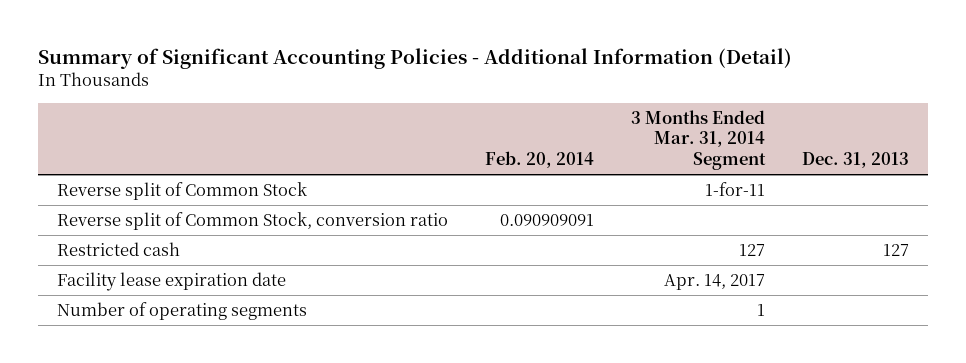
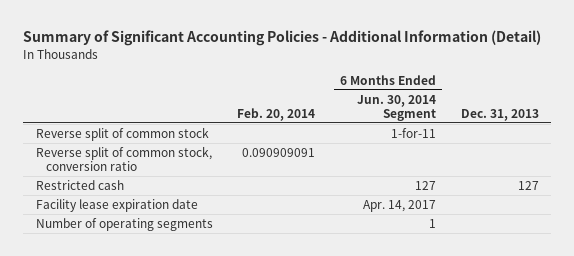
- | Feb. 20, 2014 | 3 Months Ended Mar. 31, 2014 Segment | Dec. 31, 2013
+ | Feb. 20, 2014 | 6 Months Ended Jun. 30, 2014 Segment | Dec. 31, 2013
- Reverse split of Common Stock | | 1-for-11 |
- Reverse split of Common Stock, conversion ratio | 0.090909091 | |
+ Reverse split of common stock | | 1-for-11 |
+ Reverse split of common stock, conversion ratio | 0.090909091 | |

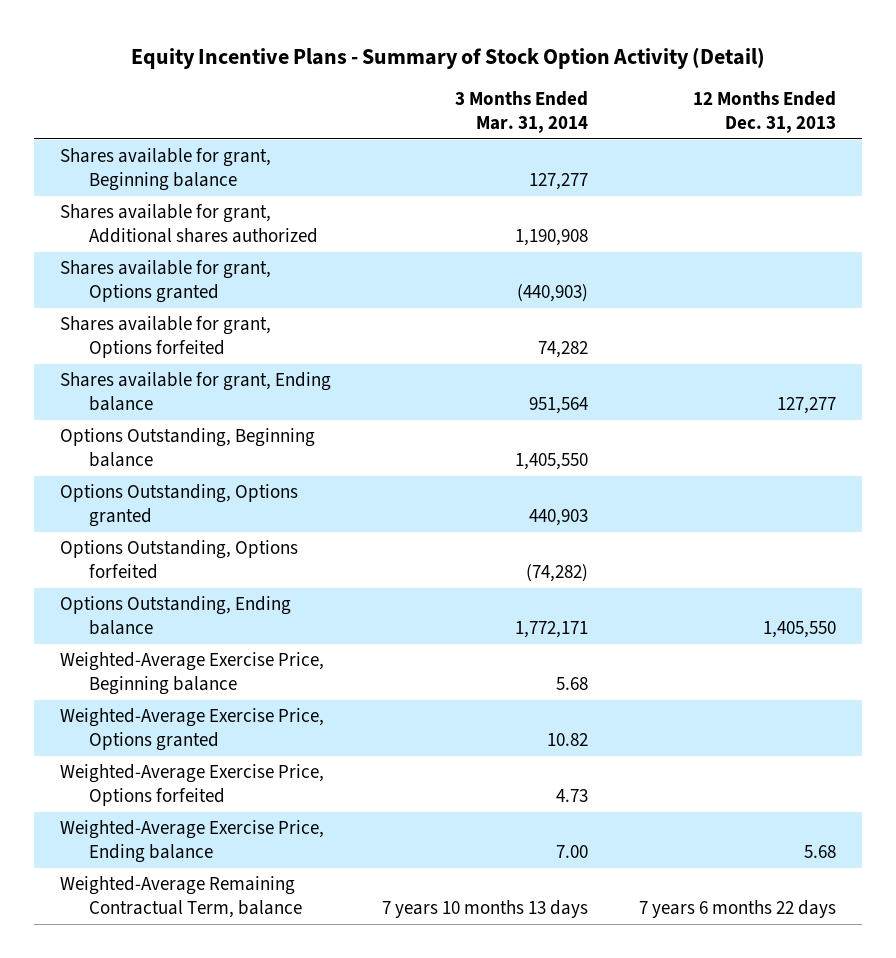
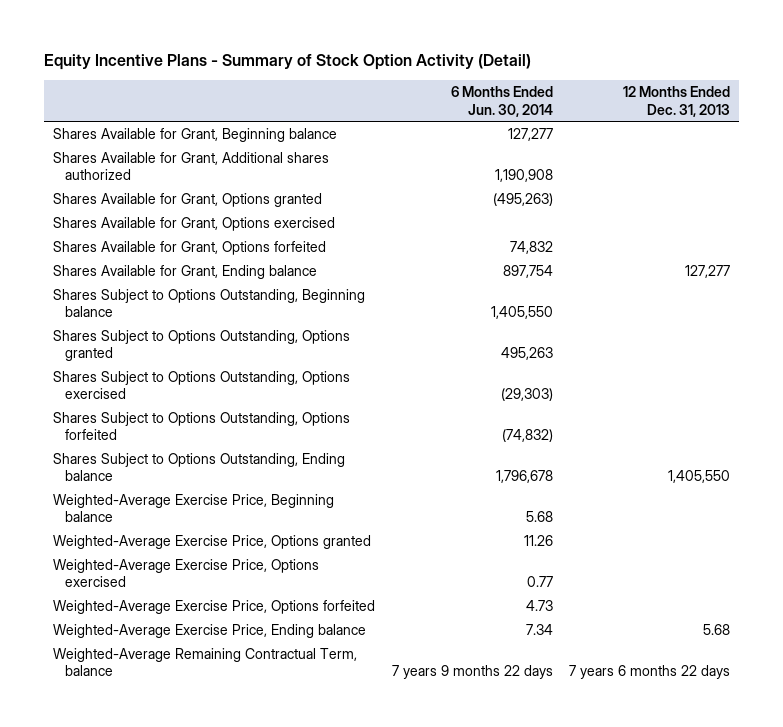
- | 3 Months Ended Mar. 31, 2014 | 12 Months Ended Dec. 31, 2013
+ | 6 Months Ended Jun. 30, 2014 | 12 Months Ended Dec. 31, 2013
- Shares available for grant, Beginning balance | 127,277 |
- Shares available for grant, Additional shares authorized | 1,190,908 |
- Shares available for grant, Options granted | (440,903) |
- Shares available for grant, Options forfeited | 74,282 |
- Shares available for grant, Ending balance | 951,564 | 127,277
- Options Outstanding, Beginning balance | 1,405,550 |
- Options Outstanding, Options granted | 440,903 |
- Options Outstanding, Options forfeited | (74,282) |
- Options Outstanding, Ending balance | 1,772,171 | 1,405,550
+ Shares Available for Grant, Beginning balance | 127,277 |
+ Shares Available for Grant, Additional shares authorized | 1,190,908 |
+ Shares Available for Grant, Options granted | (495,263) |
+ Shares Available for Grant, Options exercised
+ Shares Available for Grant, Options forfeited | 74,832 |
+ Shares Available for Grant, Ending balance | 897,754 | 127,277
+ Shares Subject to Options Outstanding, Beginning balance | 1,405,550 |
+ Shares Subject to Options Outstanding, Options granted | 495,263 |
+ Shares Subject to Options Outstanding, Options exercised | (29,303) |
+ Shares Subject to Options Outstanding, Options forfeited | (74,832) |
+ Shares Subject to Options Outstanding, Ending balance | 1,796,678 | 1,405,550
+ Weighted-Average Exercise Price, Options exercised | 0.77 |

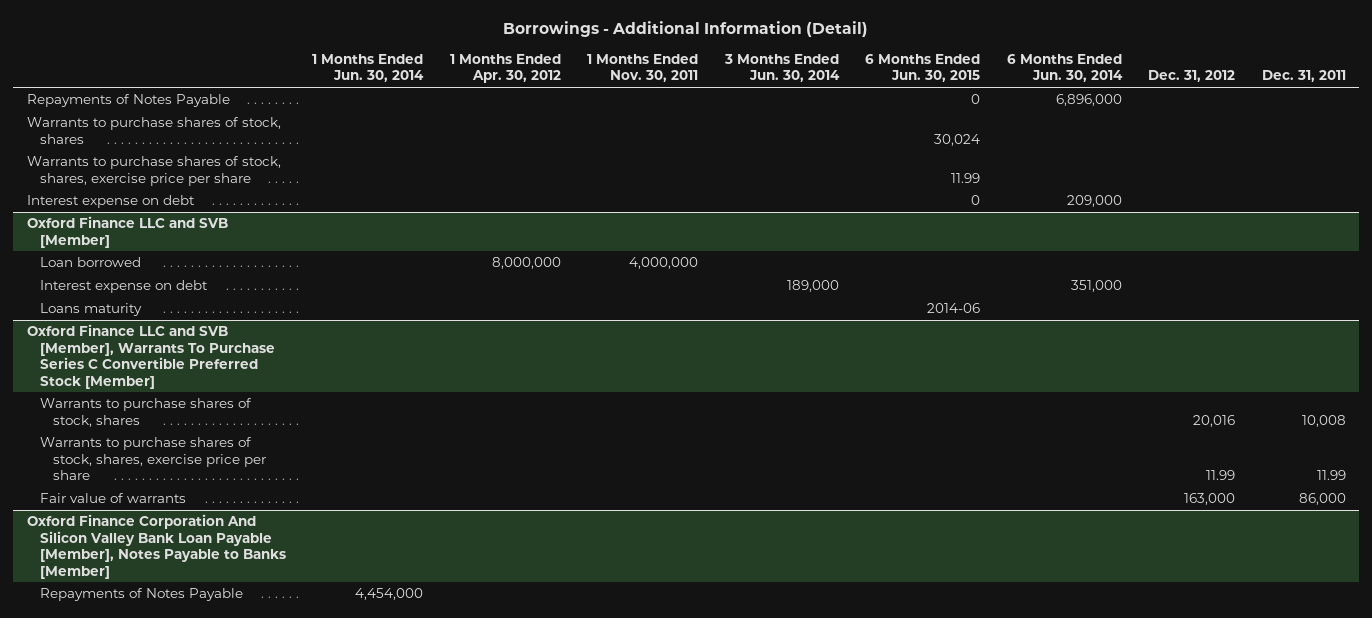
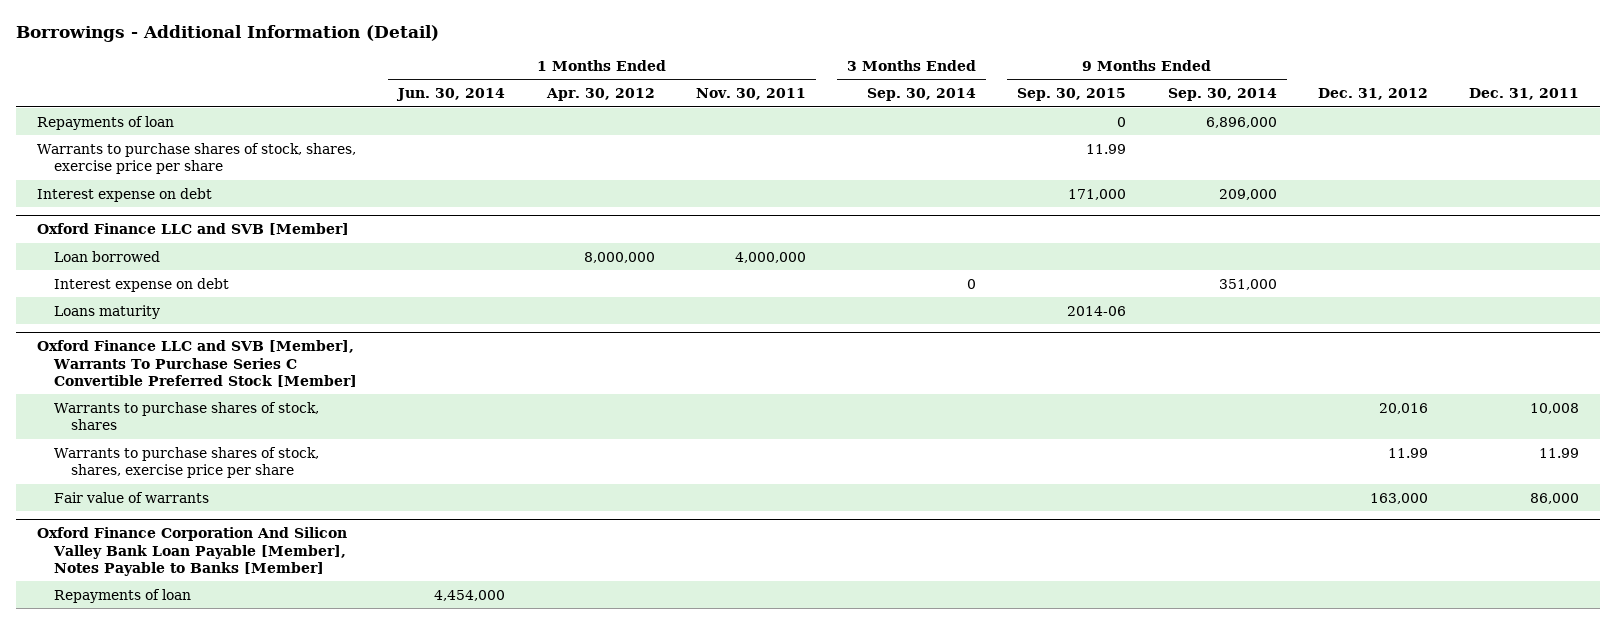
- | 1 Months Ended Jun. 30, 2014 | 1 Months Ended Apr. 30, 2012 | 1 Months Ended Nov. 30, 2011 | 3 Months Ended Jun. 30, 2014 | 6 Months Ended Jun. 30, 2015 | 6 Months Ended Jun. 30, 2014 | Dec. 31, 2012 | Dec. 31, 2011
+ | 1 Months Ended Jun. 30, 2014 | 1 Months Ended Apr. 30, 2012 | 1 Months Ended Nov. 30, 2011 | 3 Months Ended Sep. 30, 2014 | 9 Months Ended Sep. 30, 2015 | 9 Months Ended Sep. 30, 2014 | Dec. 31, 2012 | Dec. 31, 2011
- Repayments of Notes Payable | | | | | 0 | 6,896,000 | |
- Warrants to purchase shares of stock, shares | | | | | 30,024 | | |
+ Repayments of loan | | | | | 0 | 6,896,000 | |
@ Oxford Finance Corporation And Silicon Valley Bank Loan Payable [Member], Notes Payable to Banks [Member]
- Repayments of Notes Payable | 4,454,000 | | | | | | |
+ Repayments of loan | 4,454,000 | | | | | | |

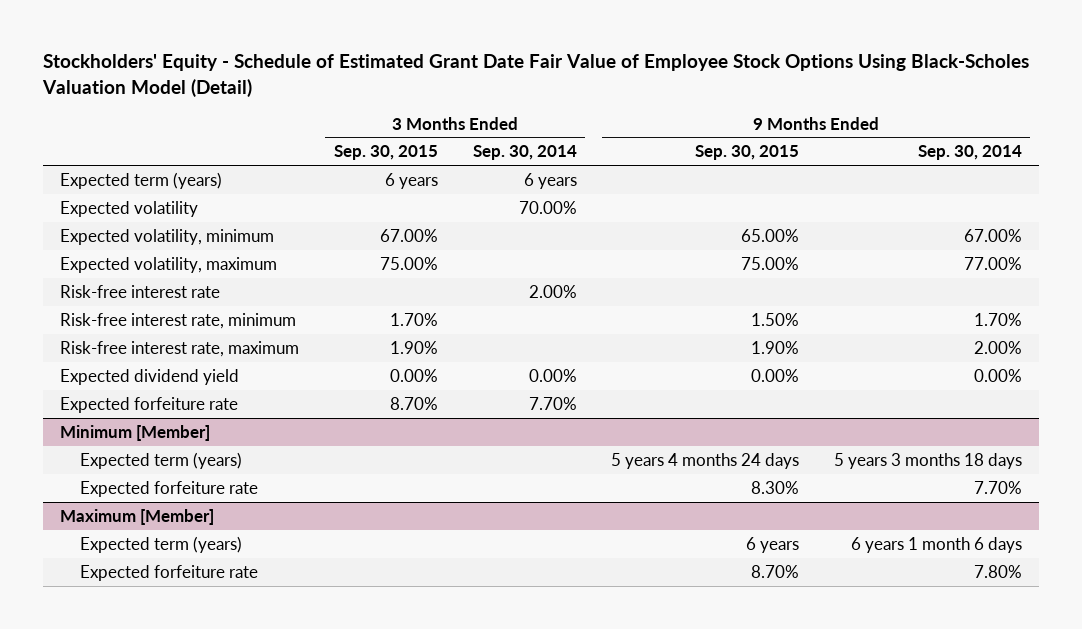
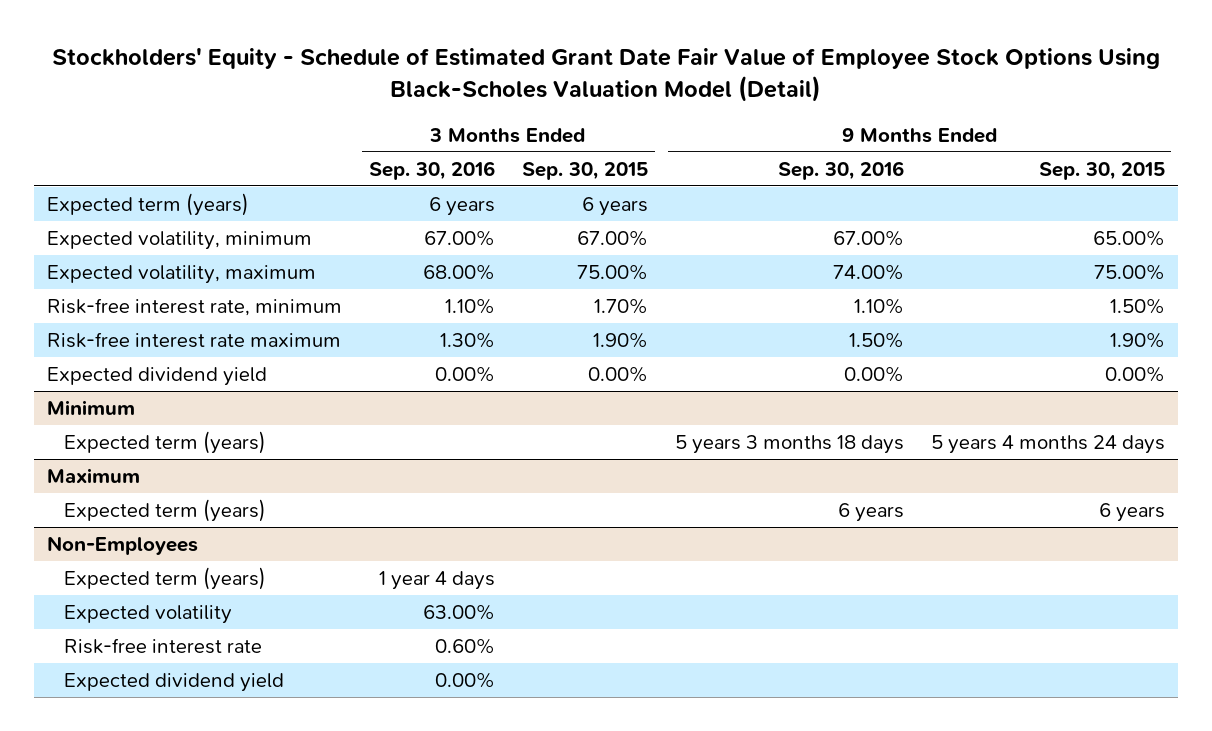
- | 3 Months Ended Sep. 30, 2015 | 3 Months Ended Sep. 30, 2014 | 9 Months Ended Sep. 30, 2015 | 9 Months Ended Sep. 30, 2014
+ | 3 Months Ended Sep. 30, 2016 | 3 Months Ended Sep. 30, 2015 | 9 Months Ended Sep. 30, 2016 | 9 Months Ended Sep. 30, 2015
- Expected volatility | | 70.00% | |
- Risk-free interest rate | | 2.00% | |
- Risk-free interest rate, maximum | 1.90% | | 1.90% | 2.00%
+ Risk-free interest rate maximum | 1.30% | 1.90% | 1.50% | 1.90%
- Expected forfeiture rate | 8.70% | 7.70% | |
- Minimum [Member]
+ Minimum
- Expected forfeiture rate | | | 8.30% | 7.70%
- Maximum [Member]
+ Maximum
- Expected forfeiture rate | | | 8.70% | 7.80%
+ Non-Employees
+ Expected term (years) | 1 year 4 days | | |
+ Expected volatility | 63.00% | | |
+ Risk-free interest rate | 0.60% | | |
+ Expected dividend yield | 0.00% | | |

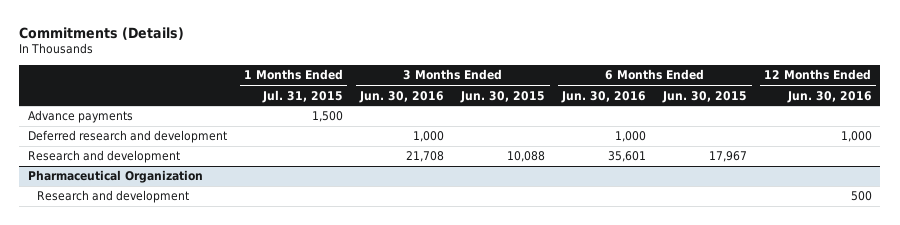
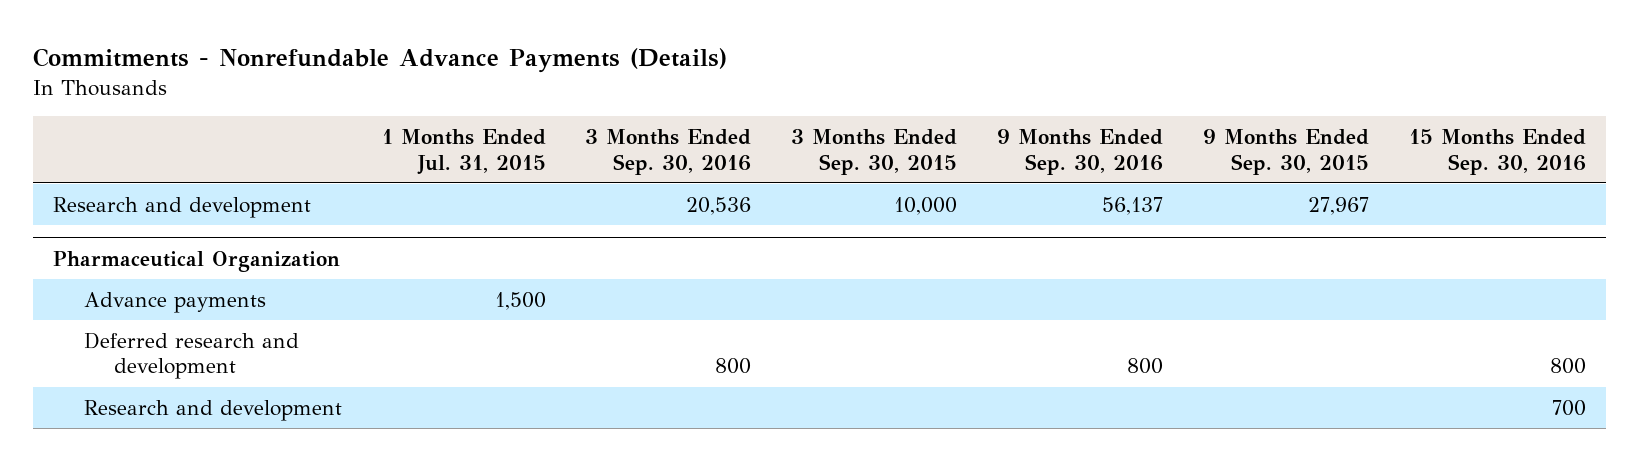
- Commitments (Details)
+ Commitments - Nonrefundable Advance Payments (Details)
- | 1 Months Ended Jul. 31, 2015 | 3 Months Ended Jun. 30, 2016 | 3 Months Ended Jun. 30, 2015 | 6 Months Ended Jun. 30, 2016 | 6 Months Ended Jun. 30, 2015 | 12 Months Ended Jun. 30, 2016
+ | 1 Months Ended Jul. 31, 2015 | 3 Months Ended Sep. 30, 2016 | 3 Months Ended Sep. 30, 2015 | 9 Months Ended Sep. 30, 2016 | 9 Months Ended Sep. 30, 2015 | 15 Months Ended Sep. 30, 2016
- Advance payments | 1,500 | | | | |
- Deferred research and development | | 1,000 | | 1,000 | | 1,000
@ Pharmaceutical Organization
+ Advance payments | 1,500 | | | | |
+ Deferred research and development | | 800 | | 800 | | 800

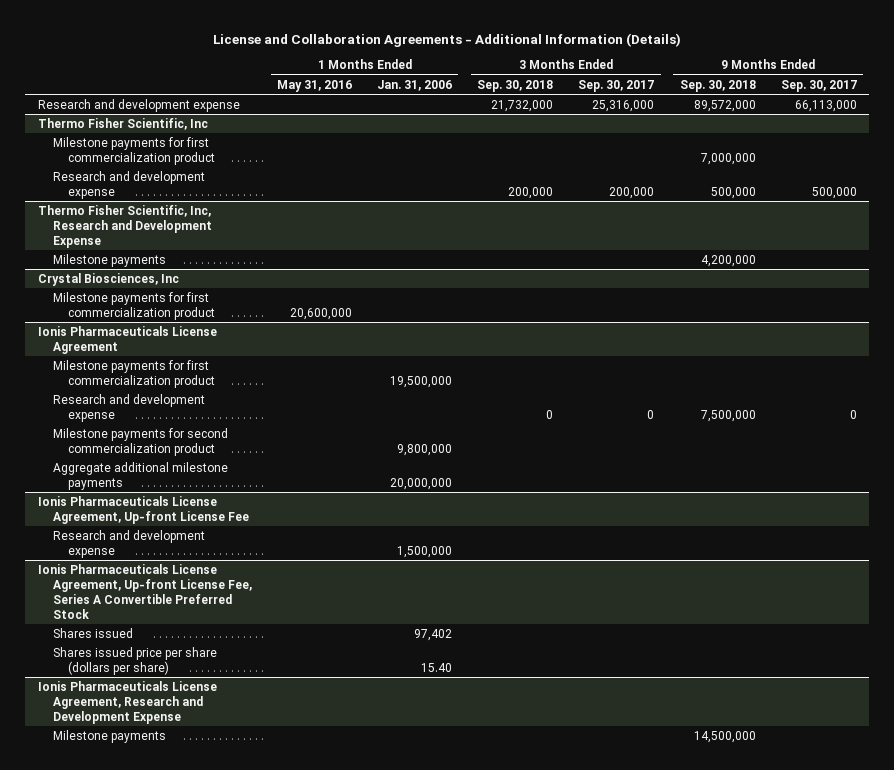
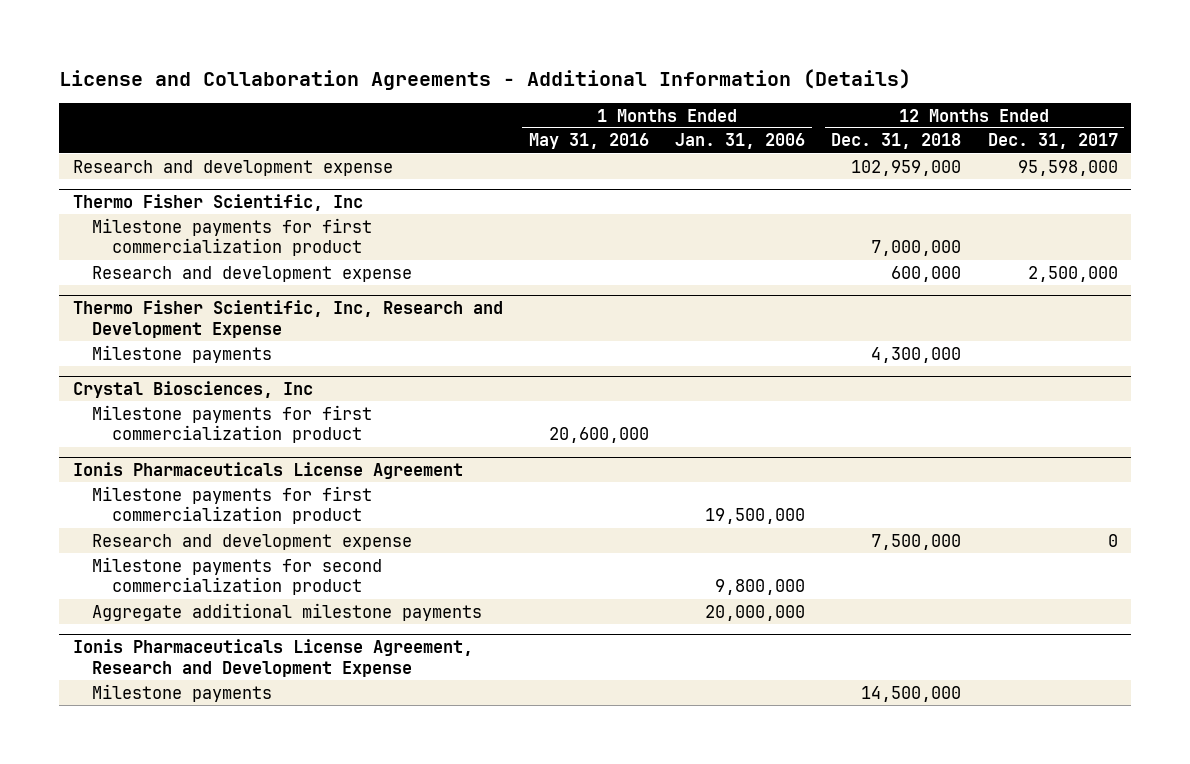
- | 1 Months Ended May 31, 2016 | 1 Months Ended Jan. 31, 2006 | 3 Months Ended Sep. 30, 2018 | 3 Months Ended Sep. 30, 2017 | 9 Months Ended Sep. 30, 2018 | 9 Months Ended Sep. 30, 2017
+ | 1 Months Ended May 31, 2016 | 1 Months Ended Jan. 31, 2006 | 12 Months Ended Dec. 31, 2018 | 12 Months Ended Dec. 31, 2017
- Ionis Pharmaceuticals License Agreement, Up-front License Fee
- Research and development expense | | 1,500,000 | | | |
- Ionis Pharmaceuticals License Agreement, Up-front License Fee, Series A Convertible Preferred Stock
- Shares issued | | 97,402 | | | |
- Shares issued price per share (dollars per share) | | 15.40 | | | |

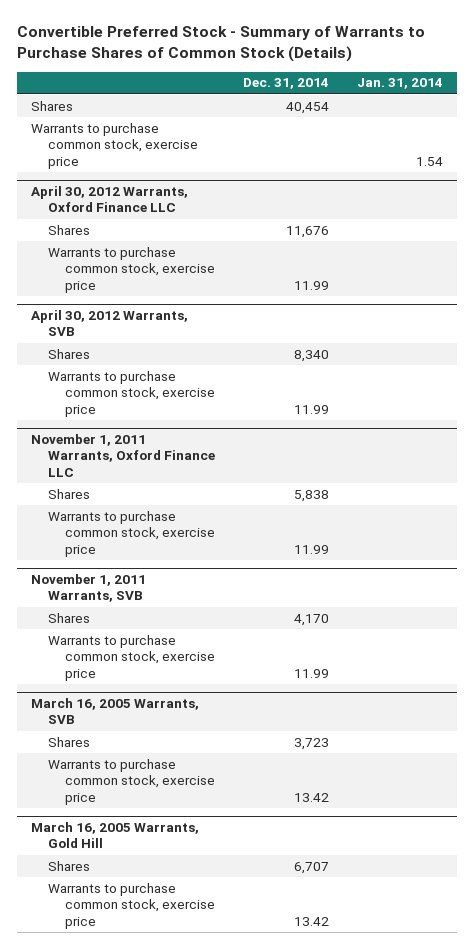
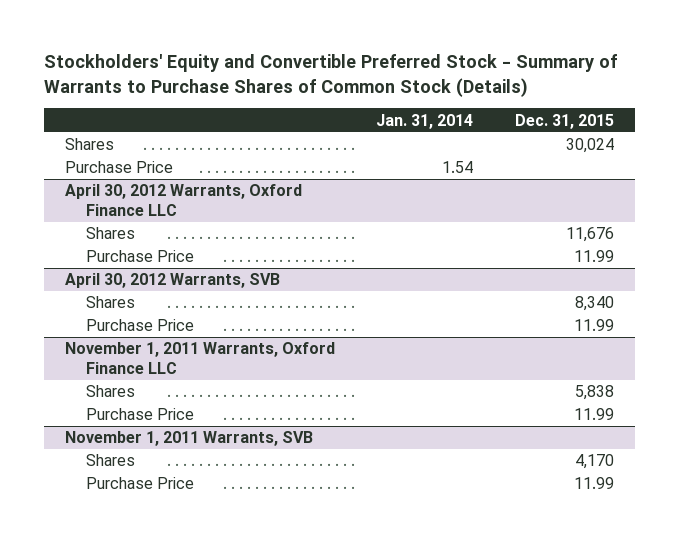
- Convertible Preferred Stock - Summary of Warrants to Purchase Shares of Common Stock (Details)
+ Stockholders' Equity and Convertible Preferred Stock - Summary of Warrants to Purchase Shares of Common Stock (Details)
- | Dec. 31, 2014 | Jan. 31, 2014
+ | Jan. 31, 2014 | Dec. 31, 2015
- Warrants to purchase common stock, exercise price | | 1.54
+ Purchase Price | 1.54 |
@ April 30, 2012 Warrants, Oxford Finance LLC
- Warrants to purchase common stock, exercise price | 11.99 |
+ Purchase Price | | 11.99
@ April 30, 2012 Warrants, SVB
- Warrants to purchase common stock, exercise price | 11.99 |
+ Purchase Price | | 11.99
@ November 1, 2011 Warrants, Oxford Finance LLC
- Warrants to purchase common stock, exercise price | 11.99 |
+ Purchase Price | | 11.99
@ November 1, 2011 Warrants, SVB
- Warrants to purchase common stock, exercise price | 11.99 |
- March 16, 2005 Warrants, SVB
- Shares | 3,723 |
- Warrants to purchase common stock, exercise price | 13.42 |
- March 16, 2005 Warrants, Gold Hill
- Shares | 6,707 |
- Warrants to purchase common stock, exercise price | 13.42 |
@ November 1, 2011 Warrants, SVB
+ Purchase Price | | 11.99

